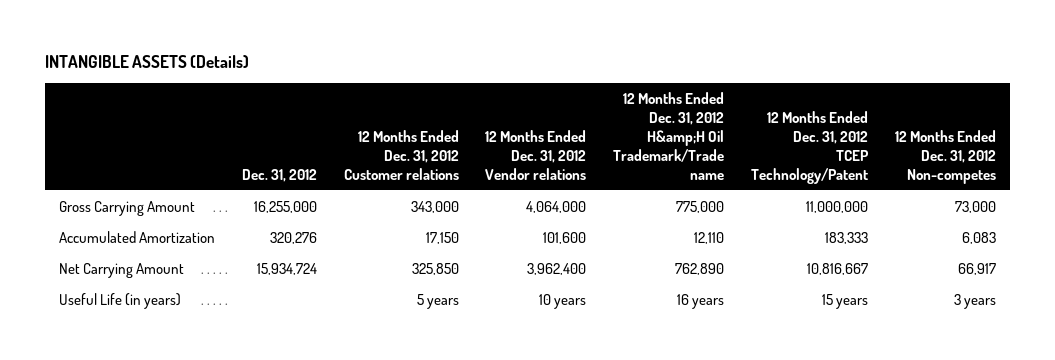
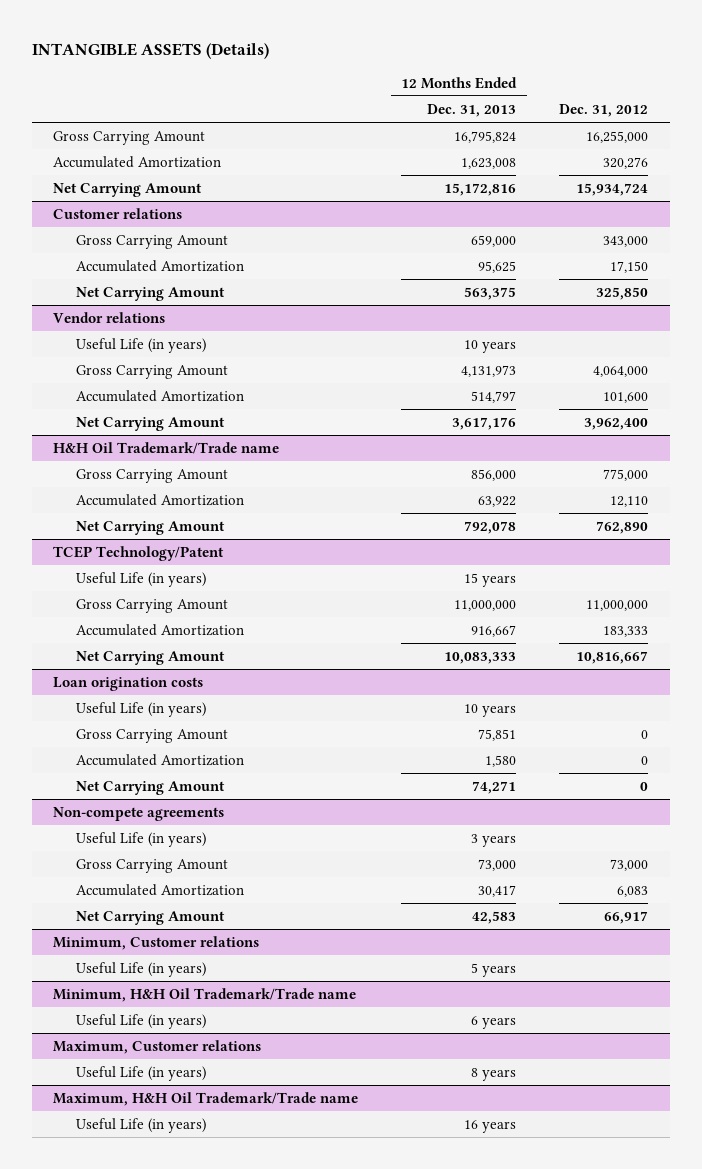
- | Dec. 31, 2012 | 12 Months Ended Dec. 31, 2012 Customer relations | 12 Months Ended Dec. 31, 2012 Vendor relations | 12 Months Ended Dec. 31, 2012 H&amp;H Oil Trademark/Trade name | 12 Months Ended Dec. 31, 2012 TCEP Technology/Patent | 12 Months Ended Dec. 31, 2012 Non-competes
+ | 12 Months Ended Dec. 31, 2013 | Dec. 31, 2012
+ Customer relations
+ Gross Carrying Amount | 659,000 | 343,000
+ Accumulated Amortization | 95,625 | 17,150
+ Net Carrying Amount | 563,375 | 325,850
+ Vendor relations
+ Gross Carrying Amount | 4,131,973 | 4,064,000
+ Accumulated Amortization | 514,797 | 101,600
+ Net Carrying Amount | 3,617,176 | 3,962,400
+ H&H Oil Trademark/Trade name
+ Gross Carrying Amount | 856,000 | 775,000
+ Accumulated Amortization | 63,922 | 12,110
+ Net Carrying Amount | 792,078 | 762,890
+ TCEP Technology/Patent
+ Useful Life (in years) | 15 years |
+ Gross Carrying Amount | 11,000,000 | 11,000,000
+ Accumulated Amortization | 916,667 | 183,333
+ Net Carrying Amount | 10,083,333 | 10,816,667
+ Loan origination costs
+ Useful Life (in years) | 10 years |
+ Gross Carrying Amount | 75,851 | 0
+ Accumulated Amortization | 1,580 | 0
+ Net Carrying Amount | 74,271 | 0
+ Non-compete agreements
+ Useful Life (in years) | 3 years |
+ Gross Carrying Amount | 73,000 | 73,000
+ Accumulated Amortization | 30,417 | 6,083
+ Net Carrying Amount | 42,583 | 66,917
+ Minimum, Customer relations
+ Useful Life (in years) | 5 years |
+ Minimum, H&H Oil Trademark/Trade name
+ Useful Life (in years) | 6 years |
+ Maximum, Customer relations
+ Useful Life (in years) | 8 years |
+ Maximum, H&H Oil Trademark/Trade name
+ Useful Life (in years) | 16 years |

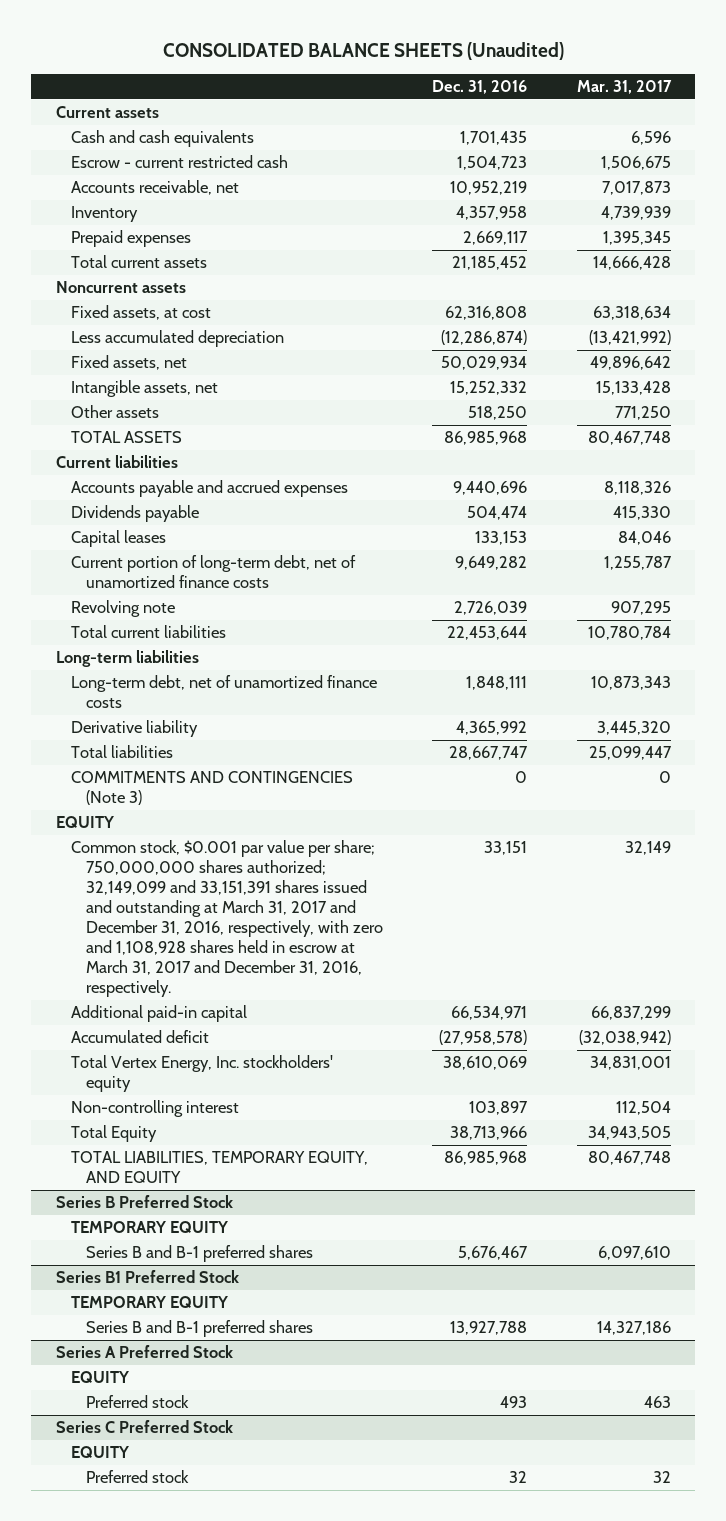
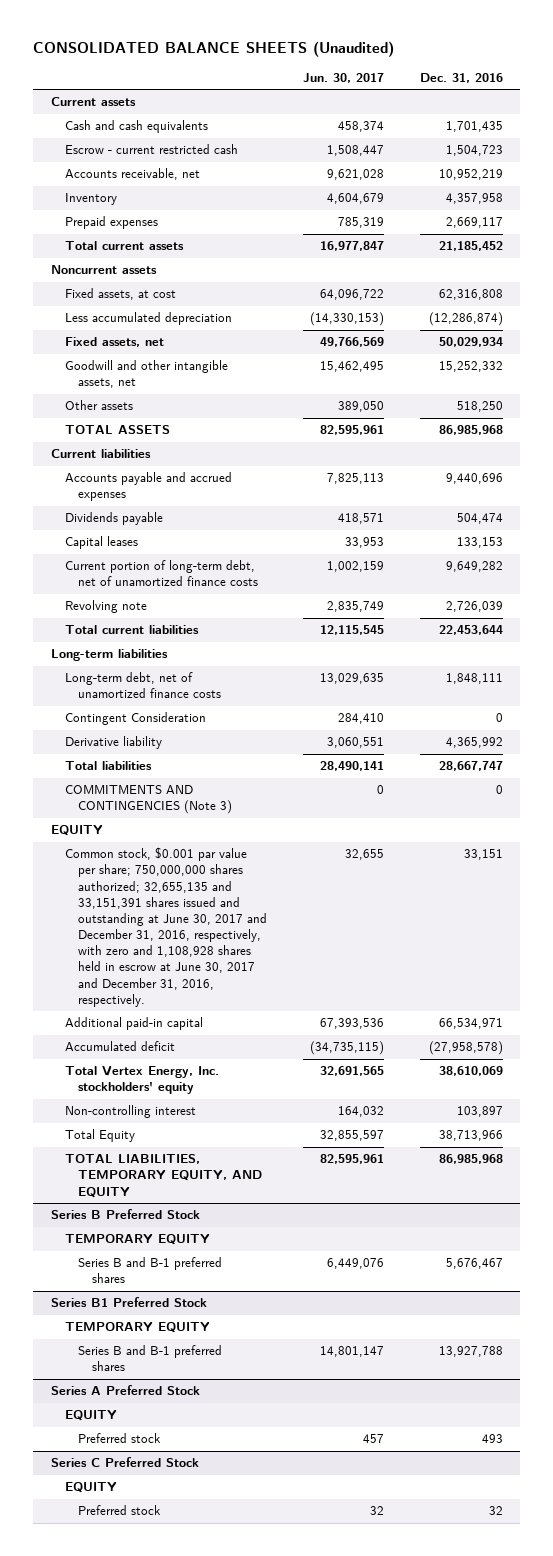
- | Dec. 31, 2016 | Mar. 31, 2017
+ | Jun. 30, 2017 | Dec. 31, 2016
- Intangible assets, net | 15,252,332 | 15,133,428
+ Goodwill and other intangible assets, net | 15,462,495 | 15,252,332
+ Contingent Consideration | 284,410 | 0
- Common stock, $0.001 par value per share; 750,000,000 shares authorized; 32,149,099 and 33,151,391 shares issued and outstanding at March 31, 2017 and December 31, 2016, respectively, with zero and 1,108,928 shares held in escrow at March 31, 2017 and December 31, 2016, respectively. | 33,151 | 32,149
+ Common stock, $0.001 par value per share; 750,000,000 shares authorized; 32,655,135 and 33,151,391 shares issued and outstanding at June 30, 2017 and December 31, 2016, respectively, with zero and 1,108,928 shares held in escrow at June 30, 2017 and December 31, 2016, respectively. | 32,655 | 33,151

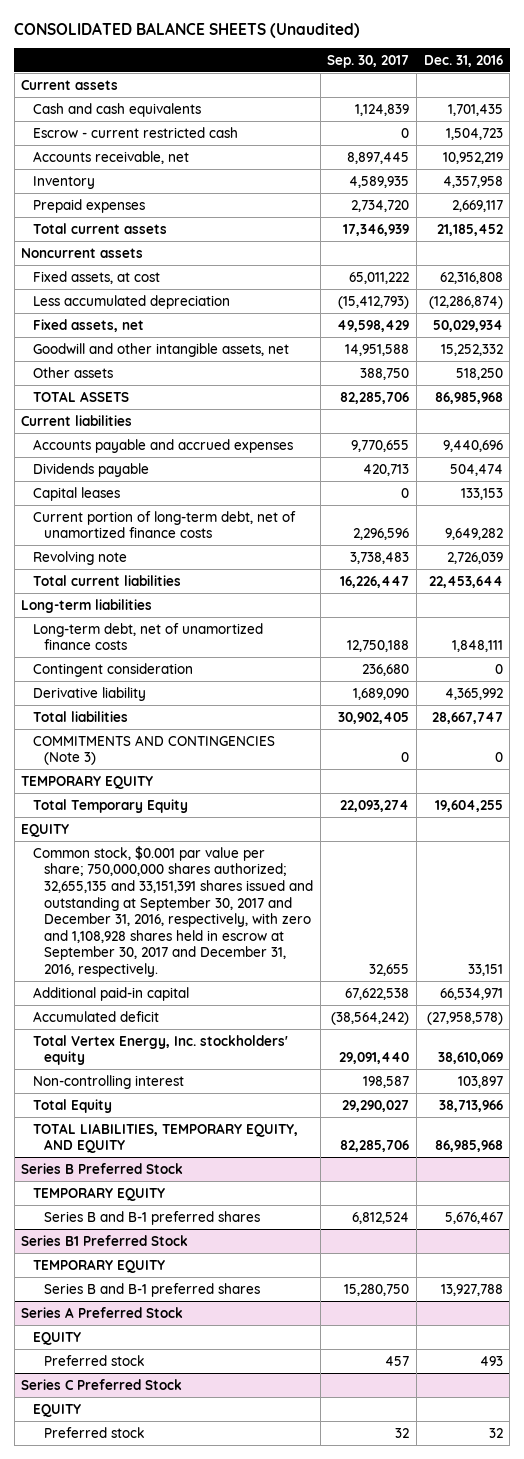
- | Jun. 30, 2017 | Dec. 31, 2016
+ | Sep. 30, 2017 | Dec. 31, 2016
- Contingent Consideration | 284,410 | 0
+ Contingent consideration | 236,680 | 0
+ TEMPORARY EQUITY
+ Total Temporary Equity | 22,093,274 | 19,604,255
- Common stock, $0.001 par value per share; 750,000,000 shares authorized; 32,655,135 and 33,151,391 shares issued and outstanding at June 30, 2017 and December 31, 2016, respectively, with zero and 1,108,928 shares held in escrow at June 30, 2017 and December 31, 2016, respectively. | 32,655 | 33,151
+ Common stock, $0.001 par value per share; 750,000,000 shares authorized; 32,655,135 and 33,151,391 shares issued and outstanding at September 30, 2017 and December 31, 2016, respectively, with zero and 1,108,928 shares held in escrow at September 30, 2017 and December 31, 2016, respectively. | 32,655 | 33,151

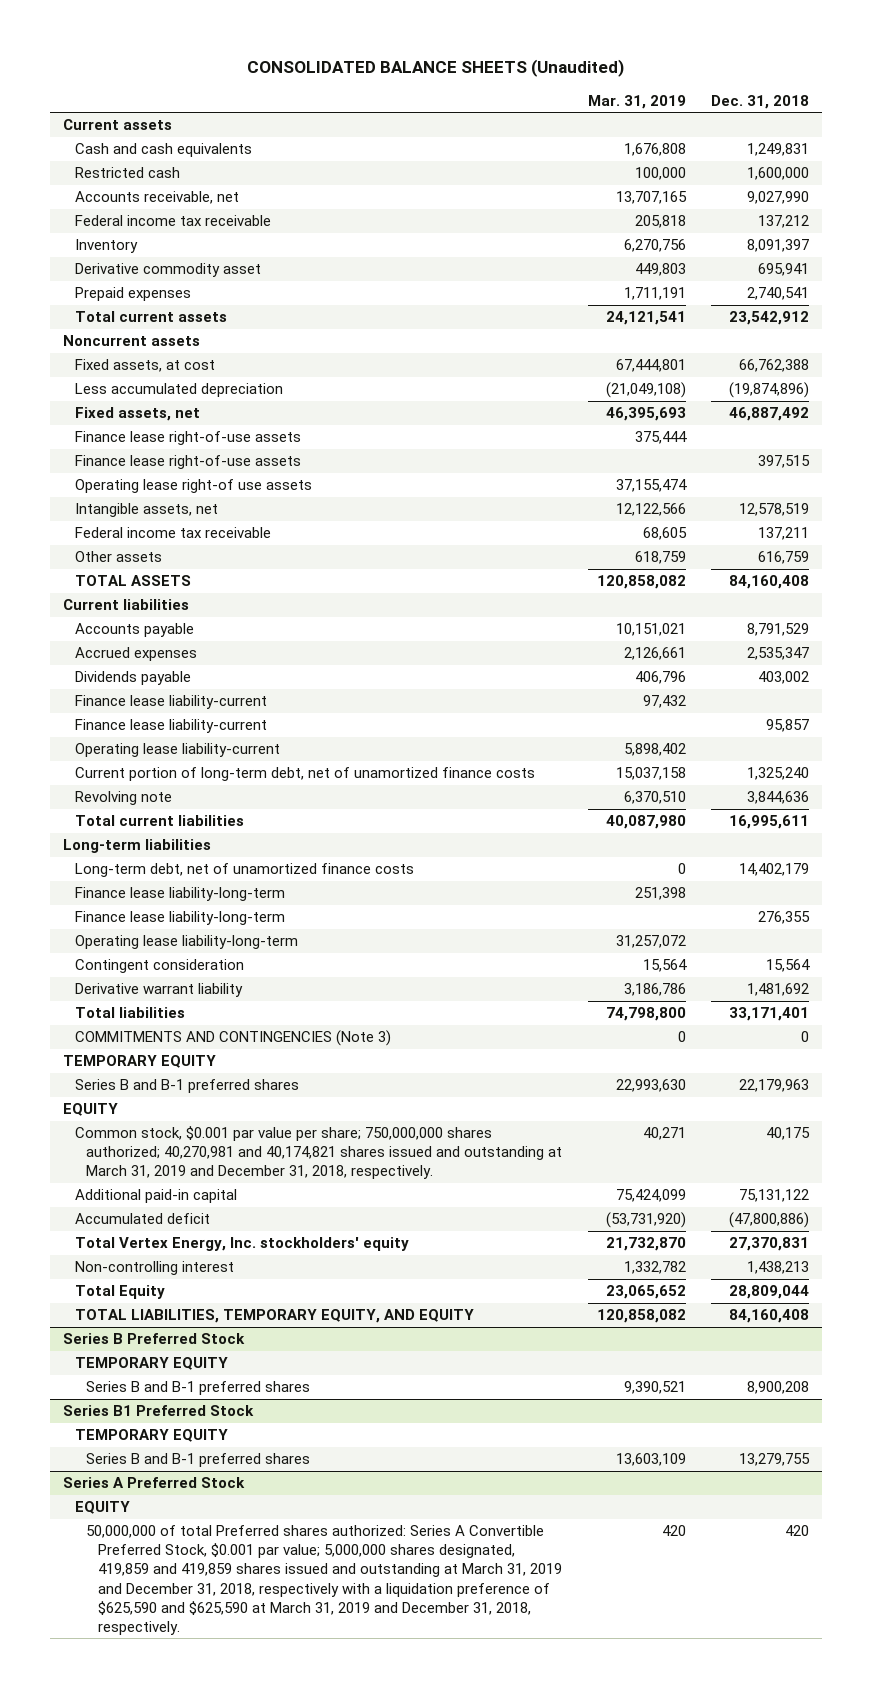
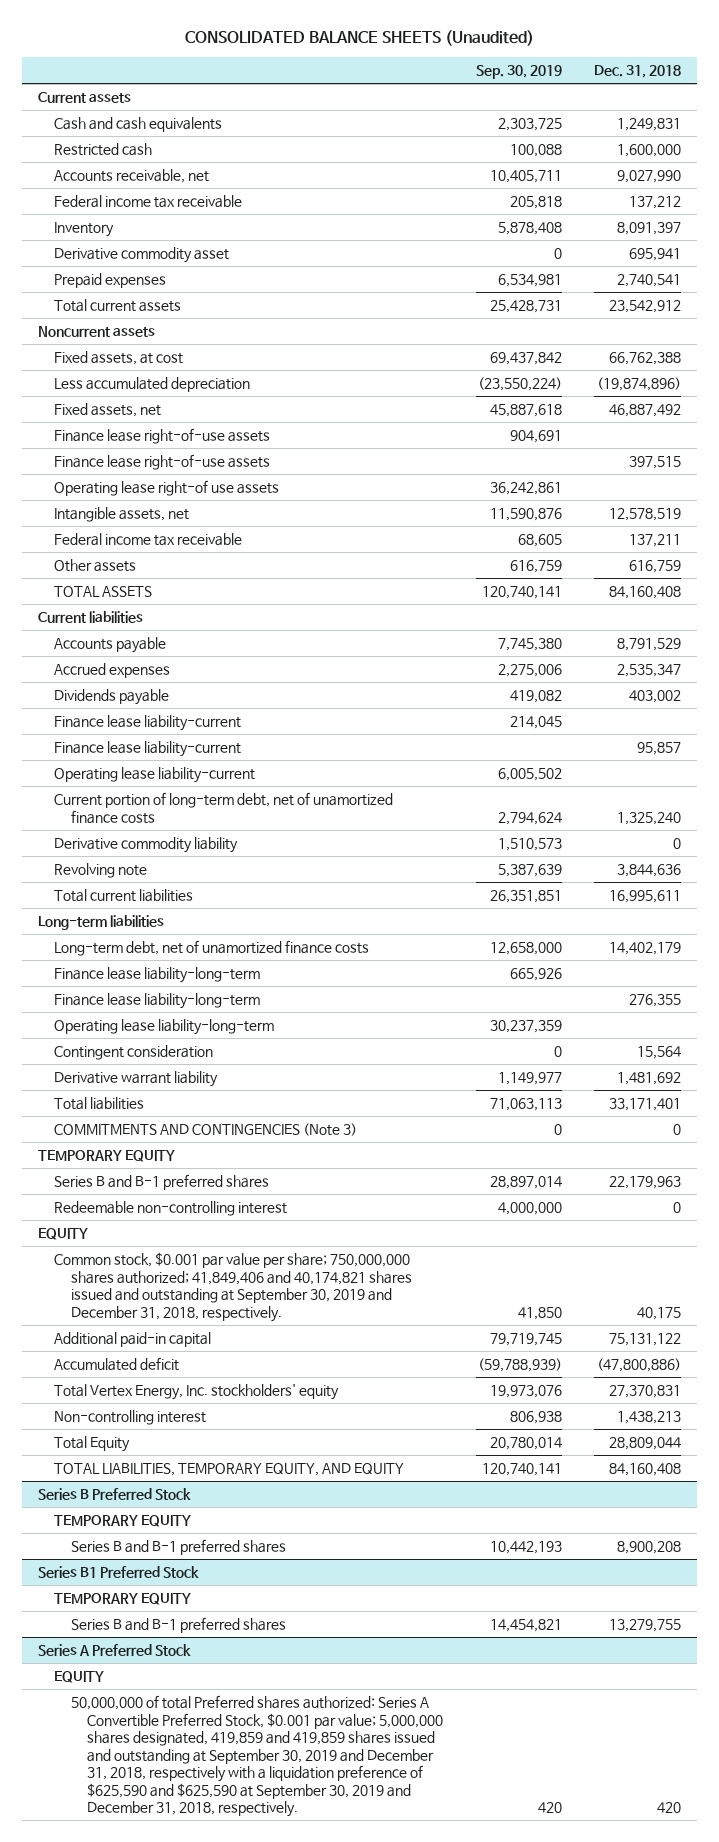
- | Mar. 31, 2019 | Dec. 31, 2018
+ | Sep. 30, 2019 | Dec. 31, 2018
+ Derivative commodity liability | 1,510,573 | 0
+ Redeemable non-controlling interest | 4,000,000 | 0
- Common stock, $0.001 par value per share; 750,000,000 shares authorized; 40,270,981 and 40,174,821 shares issued and outstanding at March 31, 2019 and December 31, 2018, respectively. | 40,271 | 40,175
+ Common stock, $0.001 par value per share; 750,000,000 shares authorized; 41,849,406 and 40,174,821 shares issued and outstanding at September 30, 2019 and December 31, 2018, respectively. | 41,850 | 40,175
@ Series A Preferred Stock
- 50,000,000 of total Preferred shares authorized: Series A Convertible Preferred Stock, $0.001 par value; 5,000,000 shares designated, 419,859 and 419,859 shares issued and outstanding at March 31, 2019 and December 31, 2018, respectively with a liquidation preference of $625,590 and $625,590 at March 31, 2019 and December 31, 2018, respectively. | 420 | 420
+ 50,000,000 of total Preferred shares authorized: Series A Convertible Preferred Stock, $0.001 par value; 5,000,000 shares designated, 419,859 and 419,859 shares issued and outstanding at September 30, 2019 and December 31, 2018, respectively with a liquidation preference of $625,590 and $625,590 at September 30, 2019 and December 31, 2018, respectively. | 420 | 420

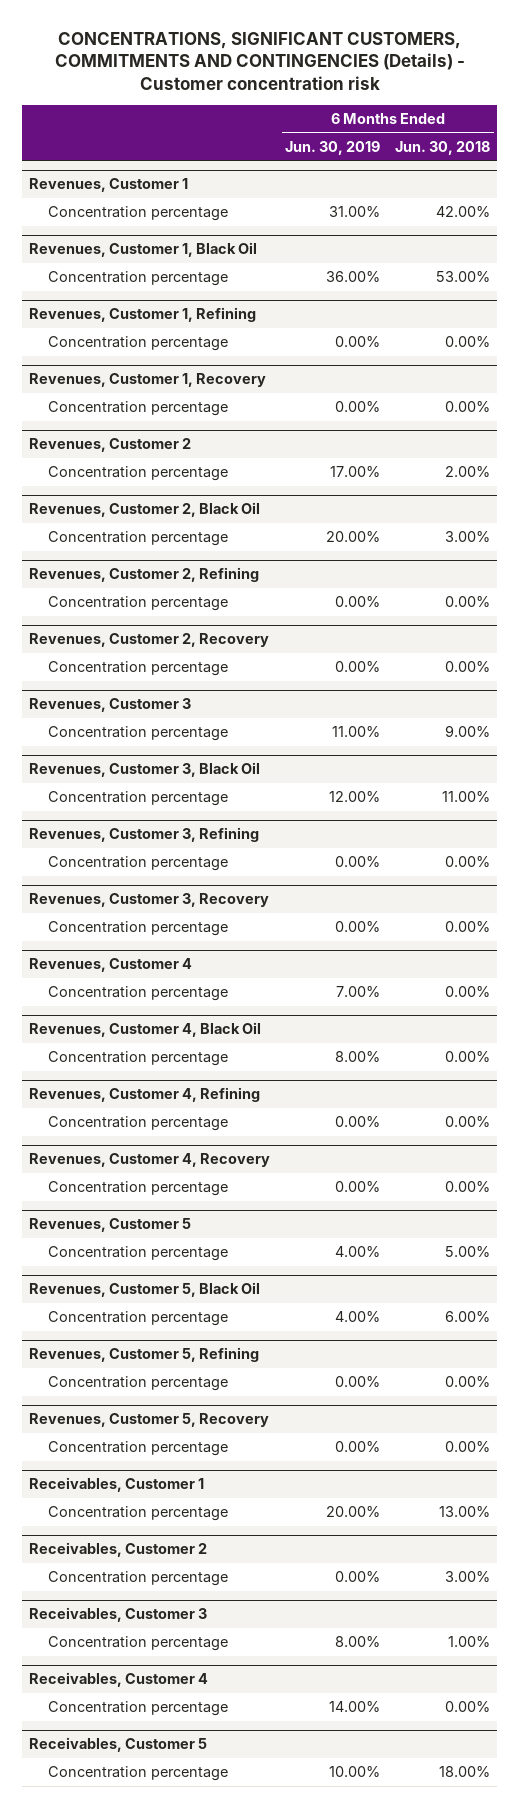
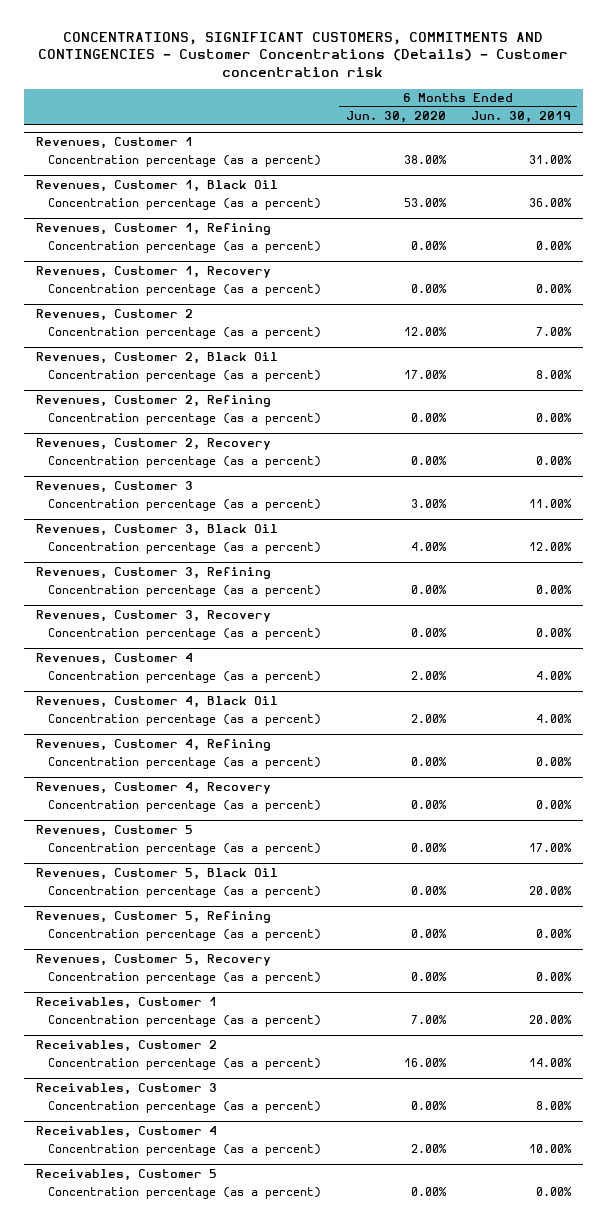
- CONCENTRATIONS, SIGNIFICANT CUSTOMERS, COMMITMENTS AND CONTINGENCIES (Details) - Customer concentration risk
+ CONCENTRATIONS, SIGNIFICANT CUSTOMERS, COMMITMENTS AND CONTINGENCIES - Customer Concentrations (Details) - Customer concentration risk
- | 6 Months Ended Jun. 30, 2019 | 6 Months Ended Jun. 30, 2018
+ | 6 Months Ended Jun. 30, 2020 | 6 Months Ended Jun. 30, 2019
@ Revenues, Customer 1
- Concentration percentage | 31.00% | 42.00%
+ Concentration percentage (as a percent) | 38.00% | 31.00%
@ Revenues, Customer 1, Black Oil
- Concentration percentage | 36.00% | 53.00%
+ Concentration percentage (as a percent) | 53.00% | 36.00%
@ Revenues, Customer 1, Refining
- Concentration percentage | 0.00% | 0.00%
+ Concentration percentage (as a percent) | 0.00% | 0.00%
@ Revenues, Customer 1, Recovery
- Concentration percentage | 0.00% | 0.00%
+ Concentration percentage (as a percent) | 0.00% | 0.00%
@ Revenues, Customer 2
- Concentration percentage | 17.00% | 2.00%
+ Concentration percentage (as a percent) | 12.00% | 7.00%
@ Revenues, Customer 2, Black Oil
- Concentration percentage | 20.00% | 3.00%
+ Concentration percentage (as a percent) | 17.00% | 8.00%
@ Revenues, Customer 2, Refining
- Concentration percentage | 0.00% | 0.00%
+ Concentration percentage (as a percent) | 0.00% | 0.00%
@ Revenues, Customer 2, Recovery
- Concentration percentage | 0.00% | 0.00%
+ Concentration percentage (as a percent) | 0.00% | 0.00%
@ Revenues, Customer 3
- Concentration percentage | 11.00% | 9.00%
+ Concentration percentage (as a percent) | 3.00% | 11.00%
@ Revenues, Customer 3, Black Oil
- Concentration percentage | 12.00% | 11.00%
+ Concentration percentage (as a percent) | 4.00% | 12.00%
@ Revenues, Customer 3, Refining
- Concentration percentage | 0.00% | 0.00%
+ Concentration percentage (as a percent) | 0.00% | 0.00%
@ Revenues, Customer 3, Recovery
- Concentration percentage | 0.00% | 0.00%
+ Concentration percentage (as a percent) | 0.00% | 0.00%
@ Revenues, Customer 4
- Concentration percentage | 7.00% | 0.00%
+ Concentration percentage (as a percent) | 2.00% | 4.00%
@ Revenues, Customer 4, Black Oil
- Concentration percentage | 8.00% | 0.00%
+ Concentration percentage (as a percent) | 2.00% | 4.00%
@ Revenues, Customer 4, Refining
- Concentration percentage | 0.00% | 0.00%
+ Concentration percentage (as a percent) | 0.00% | 0.00%
@ Revenues, Customer 4, Recovery
- Concentration percentage | 0.00% | 0.00%
+ Concentration percentage (as a percent) | 0.00% | 0.00%
@ Revenues, Customer 5
- Concentration percentage | 4.00% | 5.00%
+ Concentration percentage (as a percent) | 0.00% | 17.00%
@ Revenues, Customer 5, Black Oil
- Concentration percentage | 4.00% | 6.00%
+ Concentration percentage (as a percent) | 0.00% | 20.00%
@ Revenues, Customer 5, Refining
- Concentration percentage | 0.00% | 0.00%
+ Concentration percentage (as a percent) | 0.00% | 0.00%
@ Revenues, Customer 5, Recovery
- Concentration percentage | 0.00% | 0.00%
+ Concentration percentage (as a percent) | 0.00% | 0.00%
@ Receivables, Customer 1
- Concentration percentage | 20.00% | 13.00%
+ Concentration percentage (as a percent) | 7.00% | 20.00%
@ Receivables, Customer 2
- Concentration percentage | 0.00% | 3.00%
+ Concentration percentage (as a percent) | 16.00% | 14.00%
@ Receivables, Customer 3
- Concentration percentage | 8.00% | 1.00%
+ Concentration percentage (as a percent) | 0.00% | 8.00%
@ Receivables, Customer 4
- Concentration percentage | 14.00% | 0.00%
+ Concentration percentage (as a percent) | 2.00% | 10.00%
@ Receivables, Customer 5
- Concentration percentage | 10.00% | 18.00%
+ Concentration percentage (as a percent) | 0.00% | 0.00%

